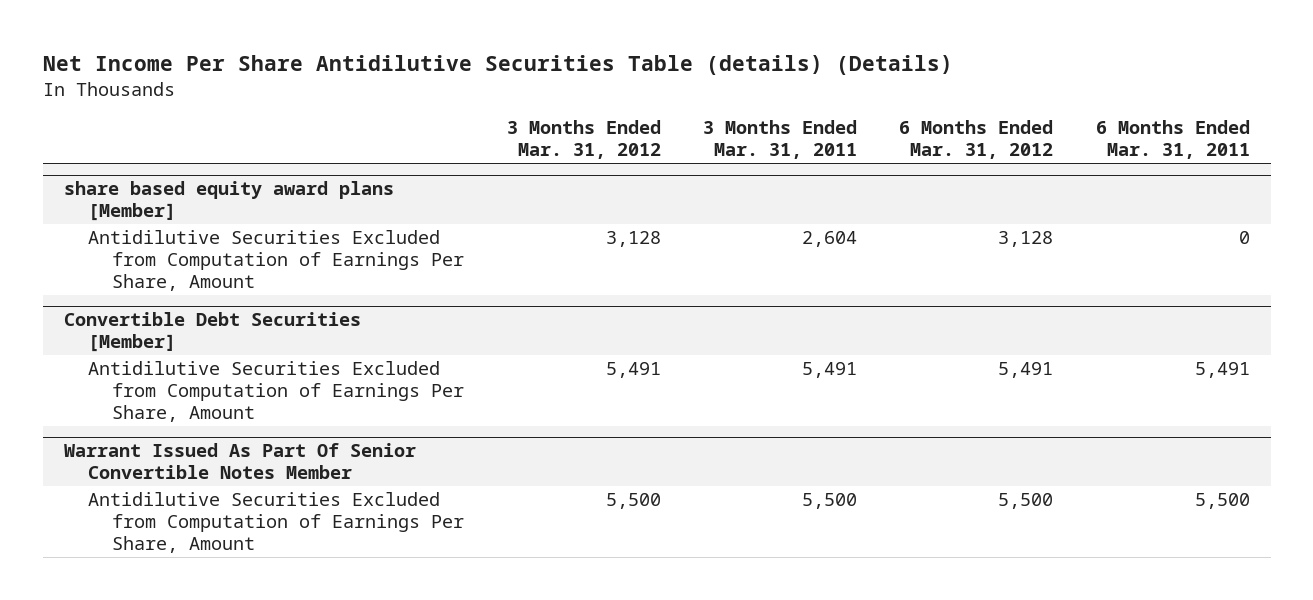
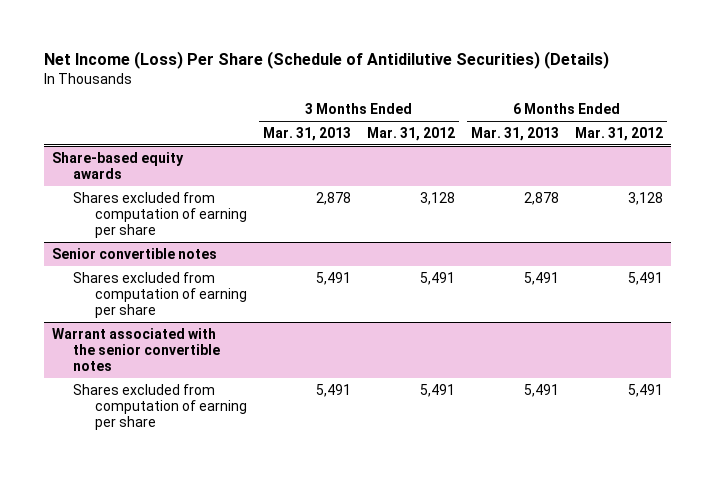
- Net Income Per Share Antidilutive Securities Table (details) (Details)
+ Net Income (Loss) Per Share (Schedule of Antidilutive Securities) (Details)
- | 3 Months Ended Mar. 31, 2012 | 3 Months Ended Mar. 31, 2011 | 6 Months Ended Mar. 31, 2012 | 6 Months Ended Mar. 31, 2011
+ | 3 Months Ended Mar. 31, 2013 | 3 Months Ended Mar. 31, 2012 | 6 Months Ended Mar. 31, 2013 | 6 Months Ended Mar. 31, 2012
- share based equity award plans [Member]
- Antidilutive Securities Excluded from Computation of Earnings Per Share, Amount | 3,128 | 2,604 | 3,128 | 0
- Convertible Debt Securities [Member]
- Antidilutive Securities Excluded from Computation of Earnings Per Share, Amount | 5,491 | 5,491 | 5,491 | 5,491
- Warrant Issued As Part Of Senior Convertible Notes Member
- Antidilutive Securities Excluded from Computation of Earnings Per Share, Amount | 5,500 | 5,500 | 5,500 | 5,500
+ Share-based equity awards
+ Shares excluded from computation of earning per share | 2,878 | 3,128 | 2,878 | 3,128
+ Senior convertible notes
+ Shares excluded from computation of earning per share | 5,491 | 5,491 | 5,491 | 5,491
+ Warrant associated with the senior convertible notes
+ Shares excluded from computation of earning per share | 5,491 | 5,491 | 5,491 | 5,491

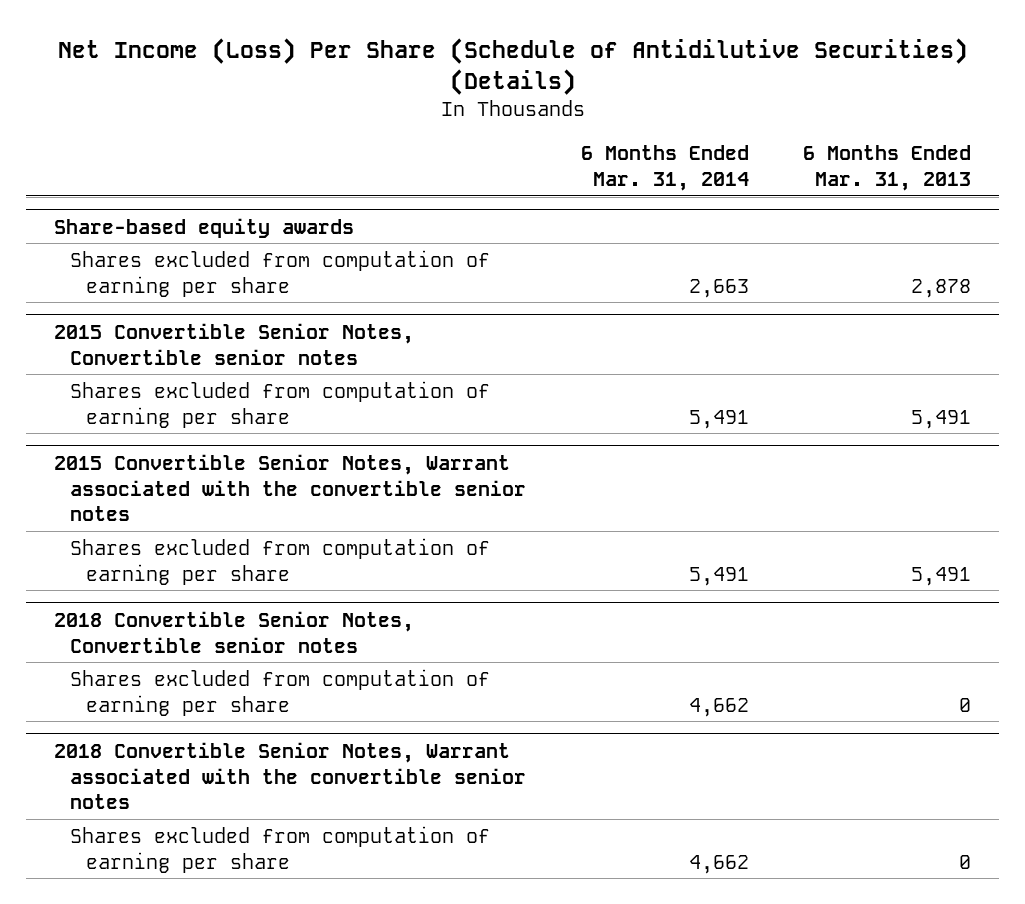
- | 3 Months Ended Mar. 31, 2013 | 3 Months Ended Mar. 31, 2012 | 6 Months Ended Mar. 31, 2013 | 6 Months Ended Mar. 31, 2012
+ | 6 Months Ended Mar. 31, 2014 | 6 Months Ended Mar. 31, 2013
- Senior convertible notes
+ 2015 Convertible Senior Notes, Convertible senior notes
- Warrant associated with the senior convertible notes
+ 2015 Convertible Senior Notes, Warrant associated with the convertible senior notes
+ 2018 Convertible Senior Notes, Convertible senior notes
+ Shares excluded from computation of earning per share | 4,662 | 0
+ 2018 Convertible Senior Notes, Warrant associated with the convertible senior notes
+ Shares excluded from computation of earning per share | 4,662 | 0

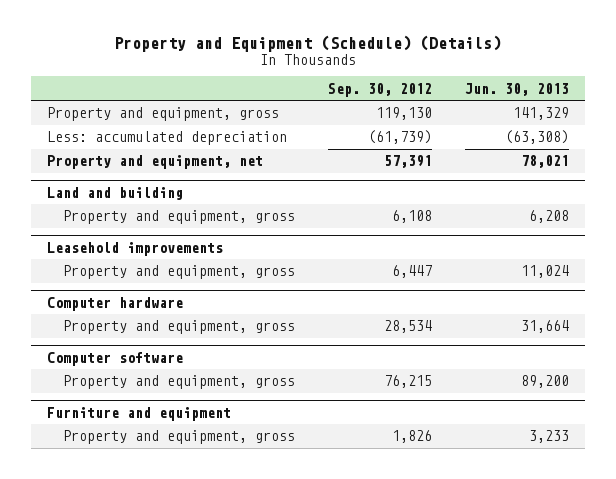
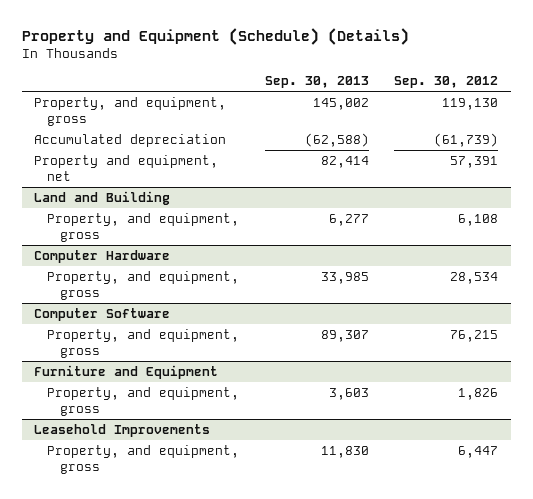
- | Sep. 30, 2012 | Jun. 30, 2013
+ | Sep. 30, 2013 | Sep. 30, 2012
- Property and equipment, gross | 119,130 | 141,329
- Less: accumulated depreciation | (61,739) | (63,308)
+ Property, and equipment, gross | 145,002 | 119,130
+ Accumulated depreciation | (62,588) | (61,739)
- Land and building
- Property and equipment, gross | 6,108 | 6,208
- Leasehold improvements
- Property and equipment, gross | 6,447 | 11,024
- Computer hardware
- Property and equipment, gross | 28,534 | 31,664
- Computer software
- Property and equipment, gross | 76,215 | 89,200
- Furniture and equipment
- Property and equipment, gross | 1,826 | 3,233
+ Land and Building
+ Property, and equipment, gross | 6,277 | 6,108
+ Computer Hardware
+ Property, and equipment, gross | 33,985 | 28,534
+ Computer Software
+ Property, and equipment, gross | 89,307 | 76,215
+ Furniture and Equipment
+ Property, and equipment, gross | 3,603 | 1,826
+ Leasehold Improvements
+ Property, and equipment, gross | 11,830 | 6,447

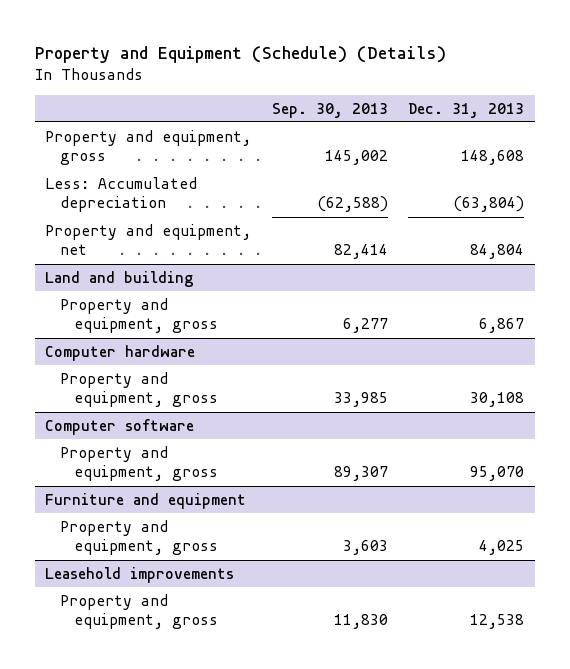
- | Sep. 30, 2013 | Sep. 30, 2012
+ | Sep. 30, 2013 | Dec. 31, 2013
- Property, and equipment, gross | 145,002 | 119,130
- Accumulated depreciation | (62,588) | (61,739)
+ Property and equipment, gross | 145,002 | 148,608
+ Less: Accumulated depreciation | (62,588) | (63,804)
- Land and Building
- Property, and equipment, gross | 6,277 | 6,108
- Computer Hardware
- Property, and equipment, gross | 33,985 | 28,534
- Computer Software
- Property, and equipment, gross | 89,307 | 76,215
- Furniture and Equipment
- Property, and equipment, gross | 3,603 | 1,826
- Leasehold Improvements
- Property, and equipment, gross | 11,830 | 6,447
+ Land and building
+ Property and equipment, gross | 6,277 | 6,867
+ Computer hardware
+ Property and equipment, gross | 33,985 | 30,108
+ Computer software
+ Property and equipment, gross | 89,307 | 95,070
+ Furniture and equipment
+ Property and equipment, gross | 3,603 | 4,025
+ Leasehold improvements
+ Property and equipment, gross | 11,830 | 12,538

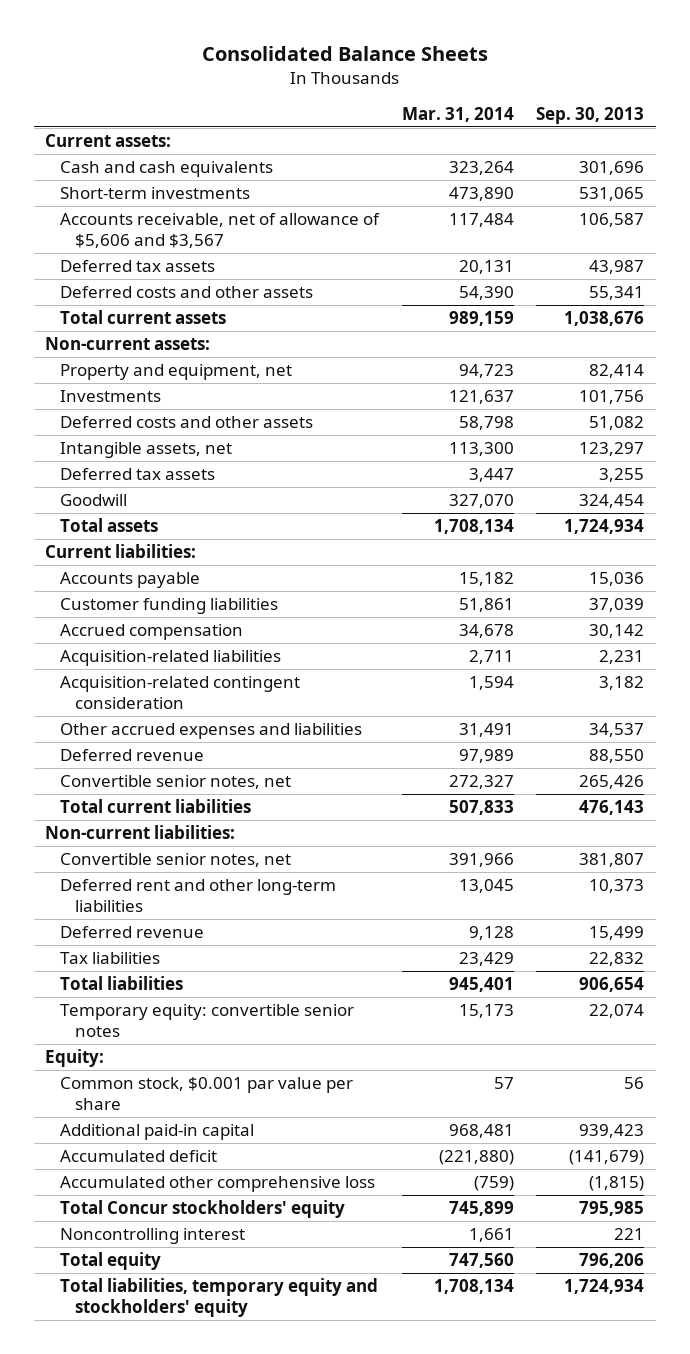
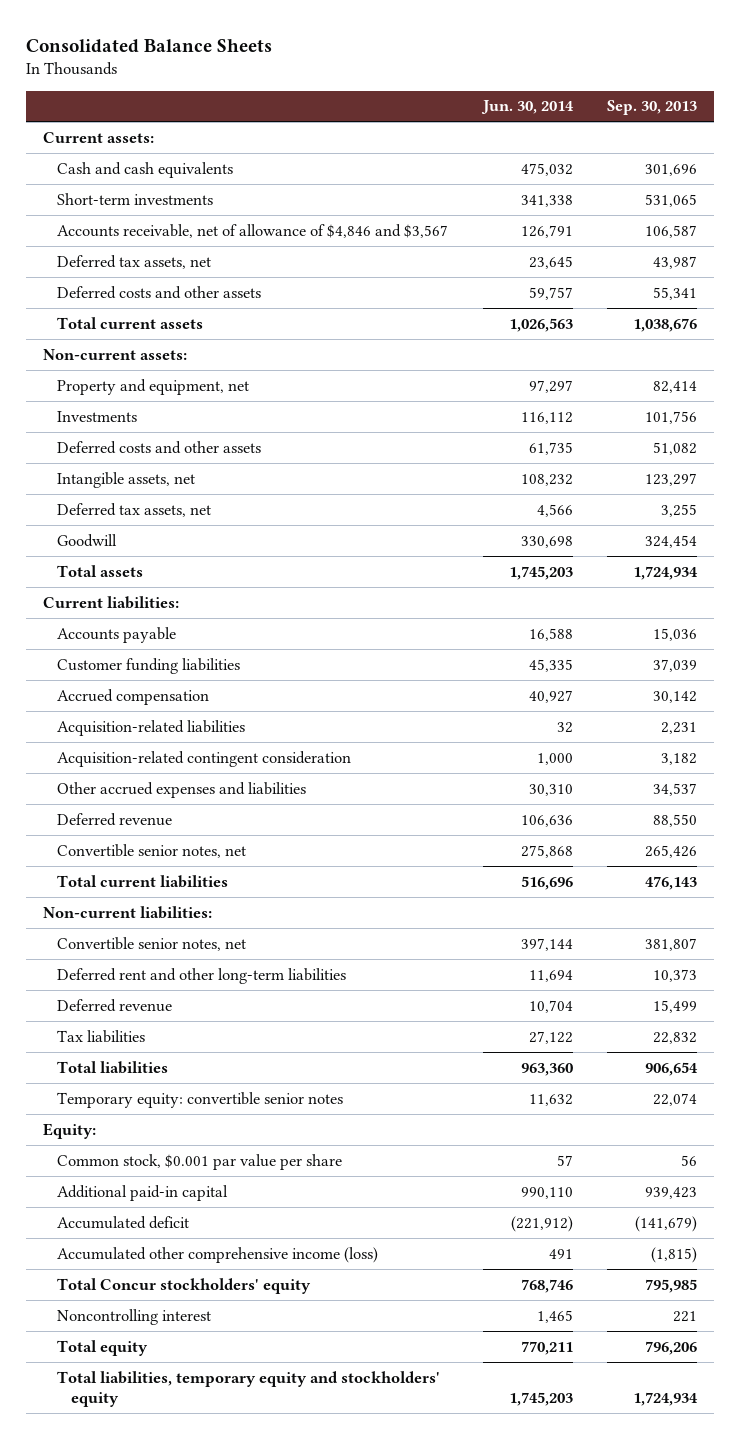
- | Mar. 31, 2014 | Sep. 30, 2013
+ | Jun. 30, 2014 | Sep. 30, 2013
- Accounts receivable, net of allowance of $5,606 and $3,567 | 117,484 | 106,587
- Deferred tax assets | 20,131 | 43,987
+ Accounts receivable, net of allowance of $4,846 and $3,567 | 126,791 | 106,587
+ Deferred tax assets, net | 23,645 | 43,987
- Deferred tax assets | 3,447 | 3,255
+ Deferred tax assets, net | 4,566 | 3,255
- Accumulated other comprehensive loss | (759) | (1,815)
+ Accumulated other comprehensive income (loss) | 491 | (1,815)

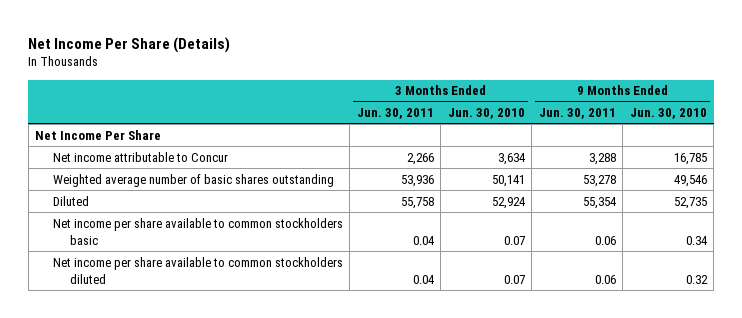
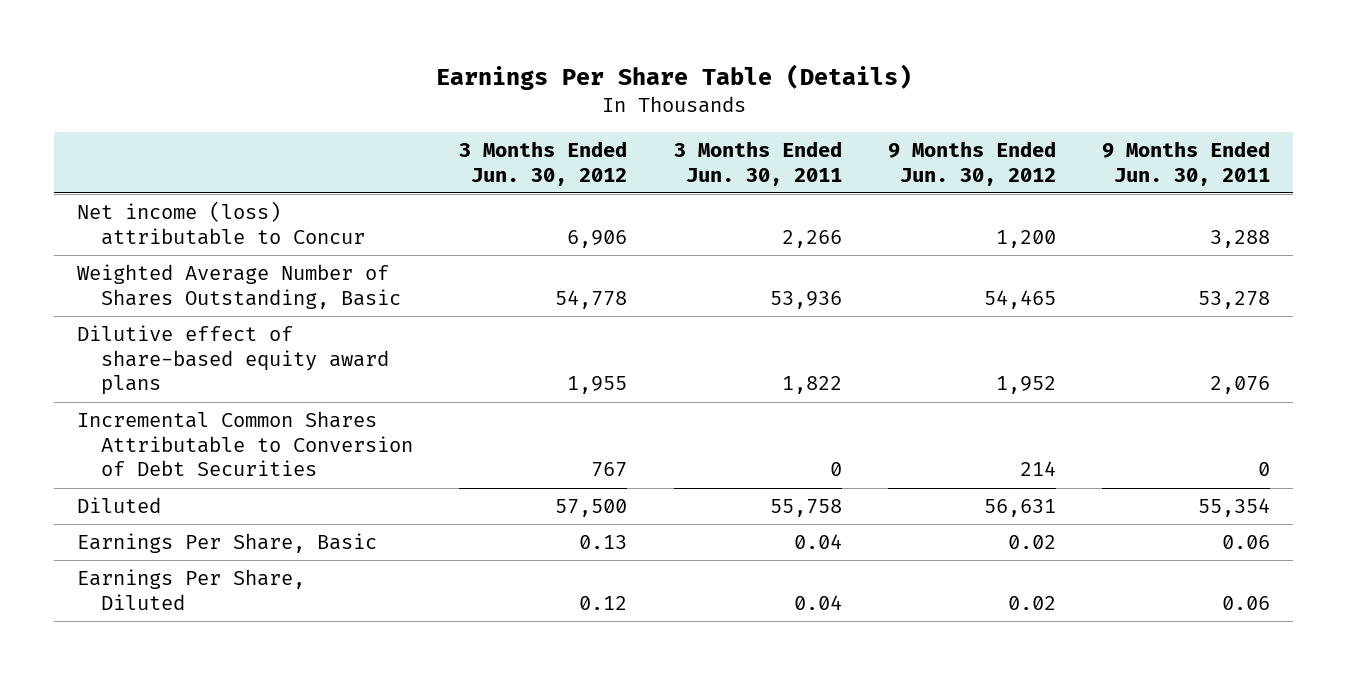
- Net Income Per Share (Details)
+ Earnings Per Share Table (Details)
- | 3 Months Ended Jun. 30, 2011 | 3 Months Ended Jun. 30, 2010 | 9 Months Ended Jun. 30, 2011 | 9 Months Ended Jun. 30, 2010
+ | 3 Months Ended Jun. 30, 2012 | 3 Months Ended Jun. 30, 2011 | 9 Months Ended Jun. 30, 2012 | 9 Months Ended Jun. 30, 2011
- Net Income Per Share
- Net income attributable to Concur | 2,266 | 3,634 | 3,288 | 16,785
- Weighted average number of basic shares outstanding | 53,936 | 50,141 | 53,278 | 49,546
+ Net income (loss) attributable to Concur | 6,906 | 2,266 | 1,200 | 3,288
+ Weighted Average Number of Shares Outstanding, Basic | 54,778 | 53,936 | 54,465 | 53,278
+ Dilutive effect of share-based equity award plans | 1,955 | 1,822 | 1,952 | 2,076
+ Incremental Common Shares Attributable to Conversion of Debt Securities | 767 | 0 | 214 | 0
- Net income per share available to common stockholders basic | 0.04 | 0.07 | 0.06 | 0.34
- Net income per share available to common stockholders diluted | 0.04 | 0.07 | 0.06 | 0.32
+ Earnings Per Share, Basic | 0.13 | 0.04 | 0.02 | 0.06
+ Earnings Per Share, Diluted | 0.12 | 0.04 | 0.02 | 0.06

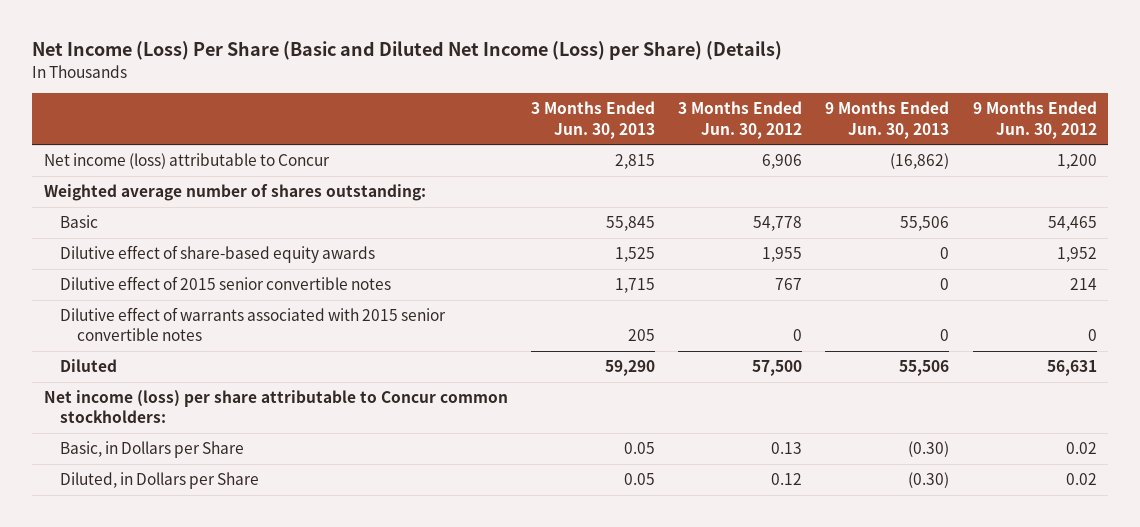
- Earnings Per Share Table (Details)
+ Net Income (Loss) Per Share (Basic and Diluted Net Income (Loss) per Share) (Details)
- | 3 Months Ended Jun. 30, 2012 | 3 Months Ended Jun. 30, 2011 | 9 Months Ended Jun. 30, 2012 | 9 Months Ended Jun. 30, 2011
+ | 3 Months Ended Jun. 30, 2013 | 3 Months Ended Jun. 30, 2012 | 9 Months Ended Jun. 30, 2013 | 9 Months Ended Jun. 30, 2012
- Weighted Average Number of Shares Outstanding, Basic | 54,778 | 53,936 | 54,465 | 53,278
- Dilutive effect of share-based equity award plans | 1,955 | 1,822 | 1,952 | 2,076
- Incremental Common Shares Attributable to Conversion of Debt Securities | 767 | 0 | 214 | 0
+ Weighted average number of shares outstanding:
+ Basic | 55,845 | 54,778 | 55,506 | 54,465
+ Dilutive effect of share-based equity awards | 1,525 | 1,955 | 0 | 1,952
+ Dilutive effect of 2015 senior convertible notes | 1,715 | 767 | 0 | 214
+ Dilutive effect of warrants associated with 2015 senior convertible notes | 205 | 0 | 0 | 0
- Earnings Per Share, Basic | 0.13 | 0.04 | 0.02 | 0.06
- Earnings Per Share, Diluted | 0.12 | 0.04 | 0.02 | 0.06
+ Net income (loss) per share attributable to Concur common stockholders:
+ Basic, in Dollars per Share | 0.05 | 0.13 | (0.30) | 0.02
+ Diluted, in Dollars per Share | 0.05 | 0.12 | (0.30) | 0.02

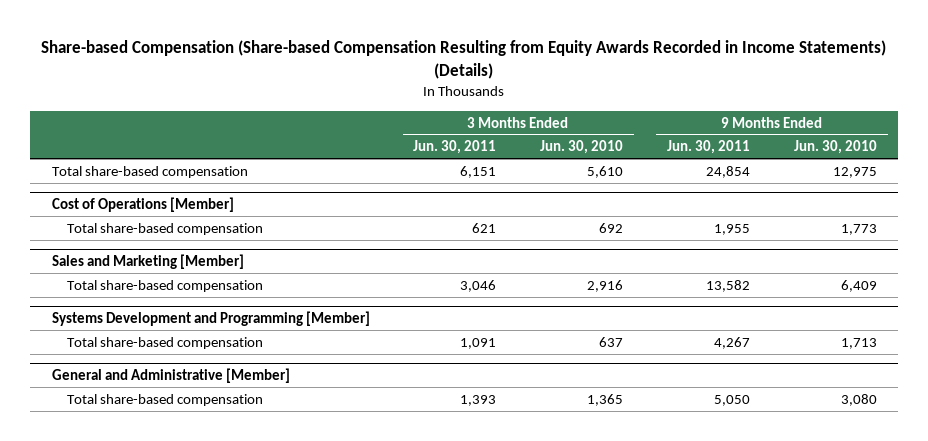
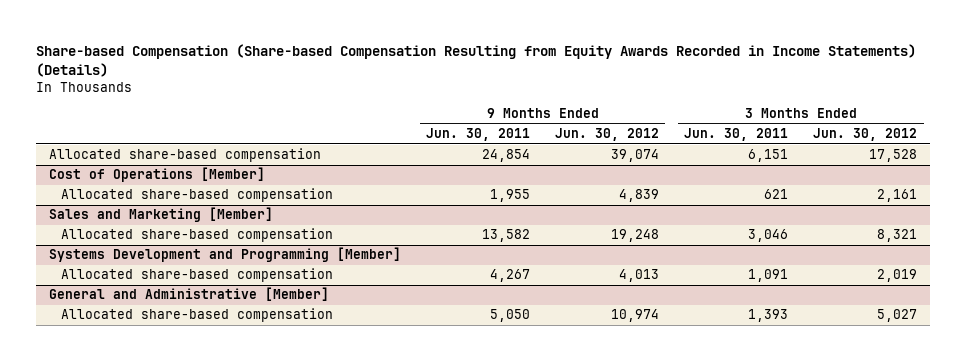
- | 3 Months Ended Jun. 30, 2011 | 3 Months Ended Jun. 30, 2010 | 9 Months Ended Jun. 30, 2011 | 9 Months Ended Jun. 30, 2010
+ | 9 Months Ended Jun. 30, 2011 | 9 Months Ended Jun. 30, 2012 | 3 Months Ended Jun. 30, 2011 | 3 Months Ended Jun. 30, 2012
- Total share-based compensation | 6,151 | 5,610 | 24,854 | 12,975
+ Allocated share-based compensation | 24,854 | 39,074 | 6,151 | 17,528
@ Cost of Operations [Member]
- Total share-based compensation | 621 | 692 | 1,955 | 1,773
+ Allocated share-based compensation | 1,955 | 4,839 | 621 | 2,161
@ Sales and Marketing [Member]
- Total share-based compensation | 3,046 | 2,916 | 13,582 | 6,409
+ Allocated share-based compensation | 13,582 | 19,248 | 3,046 | 8,321
@ Systems Development and Programming [Member]
- Total share-based compensation | 1,091 | 637 | 4,267 | 1,713
+ Allocated share-based compensation | 4,267 | 4,013 | 1,091 | 2,019
@ General and Administrative [Member]
- Total share-based compensation | 1,393 | 1,365 | 5,050 | 3,080
+ Allocated share-based compensation | 5,050 | 10,974 | 1,393 | 5,027

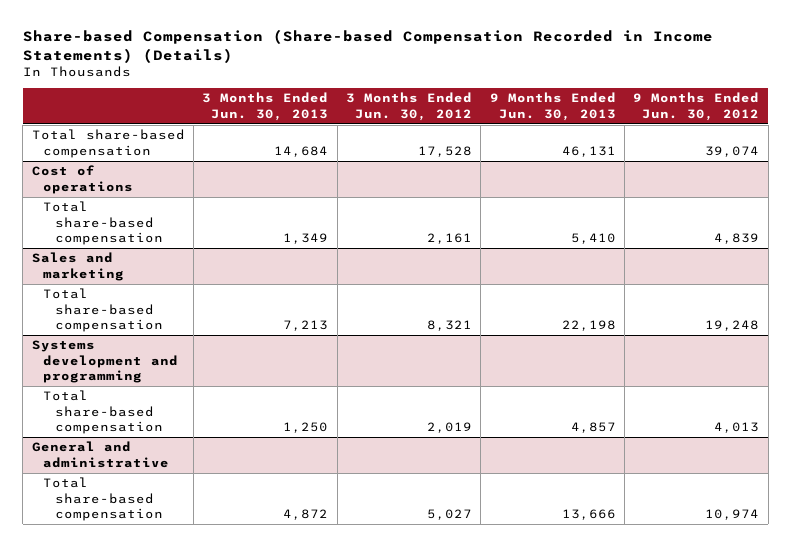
- Share-based Compensation (Share-based Compensation Resulting from Equity Awards Recorded in Income Statements) (Details)
+ Share-based Compensation (Share-based Compensation Recorded in Income Statements) (Details)
- | 9 Months Ended Jun. 30, 2011 | 9 Months Ended Jun. 30, 2012 | 3 Months Ended Jun. 30, 2011 | 3 Months Ended Jun. 30, 2012
+ | 3 Months Ended Jun. 30, 2013 | 3 Months Ended Jun. 30, 2012 | 9 Months Ended Jun. 30, 2013 | 9 Months Ended Jun. 30, 2012
- Allocated share-based compensation | 24,854 | 39,074 | 6,151 | 17,528
- Cost of Operations [Member]
- Allocated share-based compensation | 1,955 | 4,839 | 621 | 2,161
- Sales and Marketing [Member]
- Allocated share-based compensation | 13,582 | 19,248 | 3,046 | 8,321
- Systems Development and Programming [Member]
- Allocated share-based compensation | 4,267 | 4,013 | 1,091 | 2,019
- General and Administrative [Member]
- Allocated share-based compensation | 5,050 | 10,974 | 1,393 | 5,027
+ Total share-based compensation | 14,684 | 17,528 | 46,131 | 39,074
+ Cost of operations
+ Total share-based compensation | 1,349 | 2,161 | 5,410 | 4,839
+ Sales and marketing
+ Total share-based compensation | 7,213 | 8,321 | 22,198 | 19,248
+ Systems development and programming
+ Total share-based compensation | 1,250 | 2,019 | 4,857 | 4,013
+ General and administrative
+ Total share-based compensation | 4,872 | 5,027 | 13,666 | 10,974

